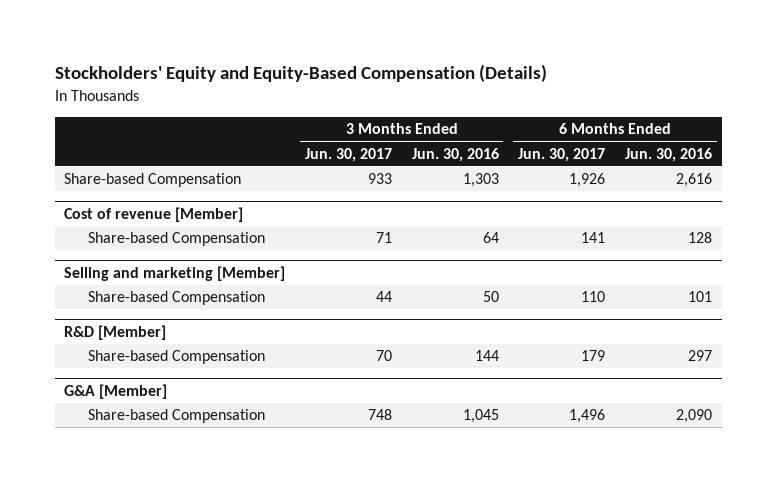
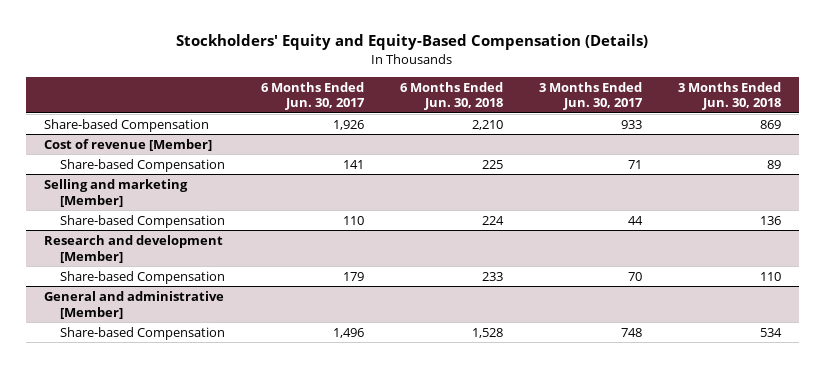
- | 3 Months Ended Jun. 30, 2017 | 3 Months Ended Jun. 30, 2016 | 6 Months Ended Jun. 30, 2017 | 6 Months Ended Jun. 30, 2016
+ | 6 Months Ended Jun. 30, 2017 | 6 Months Ended Jun. 30, 2018 | 3 Months Ended Jun. 30, 2017 | 3 Months Ended Jun. 30, 2018
- R&D [Member]
+ Research and development [Member]
- G&A [Member]
+ General and administrative [Member]

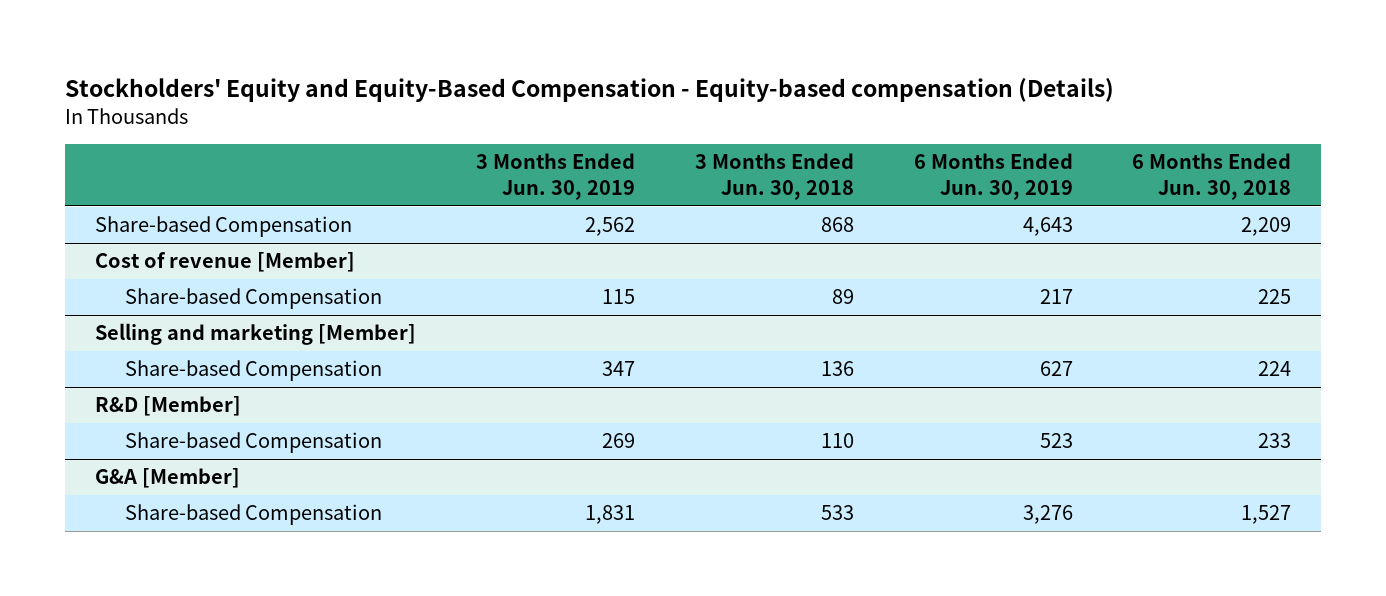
- Stockholders' Equity and Equity-Based Compensation (Details)
+ Stockholders' Equity and Equity-Based Compensation - Equity-based compensation (Details)
- | 6 Months Ended Jun. 30, 2017 | 6 Months Ended Jun. 30, 2018 | 3 Months Ended Jun. 30, 2017 | 3 Months Ended Jun. 30, 2018
+ | 3 Months Ended Jun. 30, 2019 | 3 Months Ended Jun. 30, 2018 | 6 Months Ended Jun. 30, 2019 | 6 Months Ended Jun. 30, 2018
- Share-based Compensation | 1,926 | 2,210 | 933 | 869
+ Share-based Compensation | 2,562 | 868 | 4,643 | 2,209
- Research and development [Member]
+ R&D [Member]
- General and administrative [Member]
- Share-based Compensation | 1,496 | 1,528 | 748 | 534
+ G&A [Member]
+ Share-based Compensation | 1,831 | 533 | 3,276 | 1,527

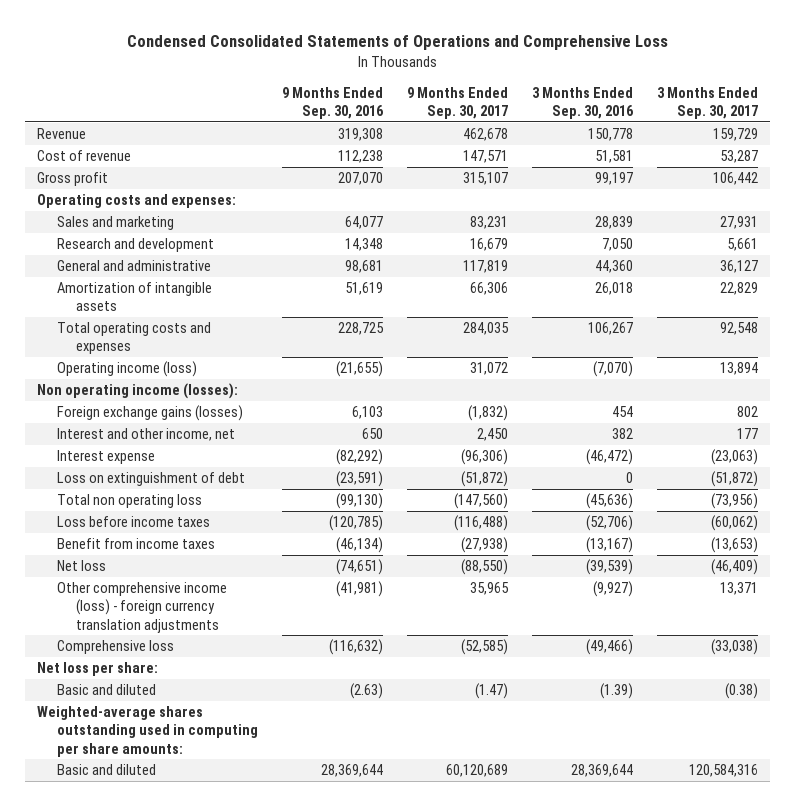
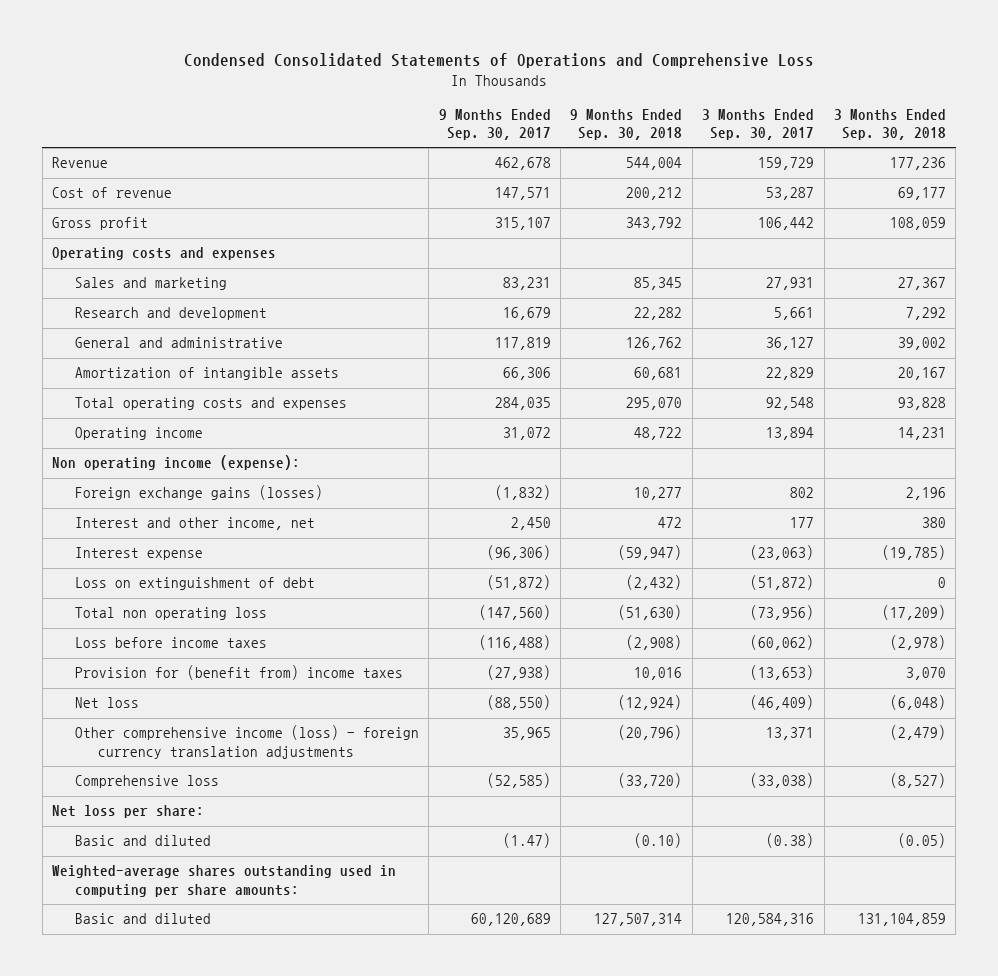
- | 9 Months Ended Sep. 30, 2016 | 9 Months Ended Sep. 30, 2017 | 3 Months Ended Sep. 30, 2016 | 3 Months Ended Sep. 30, 2017
+ | 9 Months Ended Sep. 30, 2017 | 9 Months Ended Sep. 30, 2018 | 3 Months Ended Sep. 30, 2017 | 3 Months Ended Sep. 30, 2018
- Operating costs and expenses:
+ Operating costs and expenses
- Operating income (loss) | (21,655) | 31,072 | (7,070) | 13,894
- Non operating income (losses):
+ Operating income | 31,072 | 48,722 | 13,894 | 14,231
+ Non operating income (expense):
- Benefit from income taxes | (46,134) | (27,938) | (13,167) | (13,653)
+ Provision for (benefit from) income taxes | (27,938) | 10,016 | (13,653) | 3,070

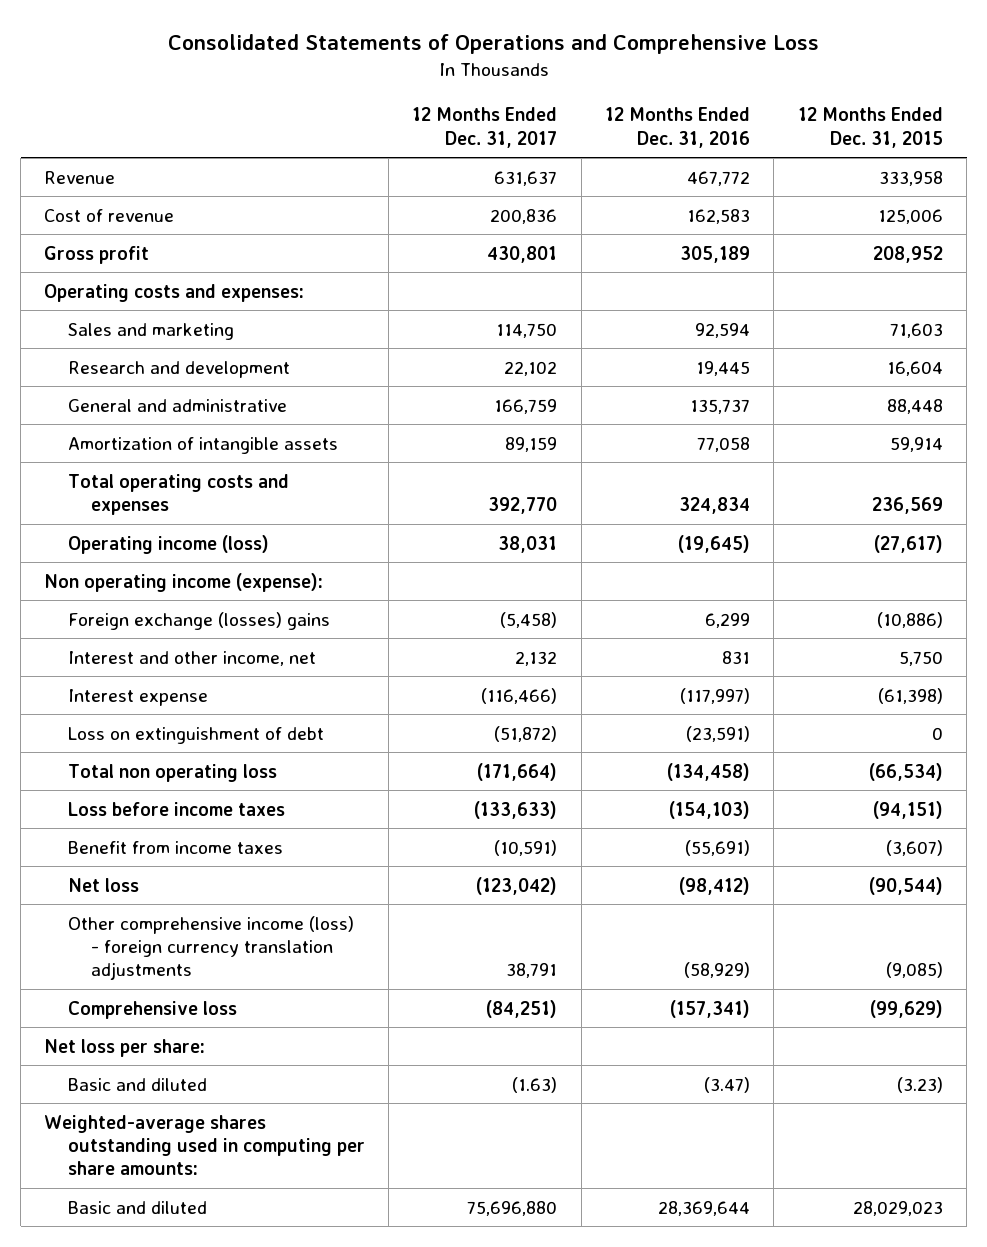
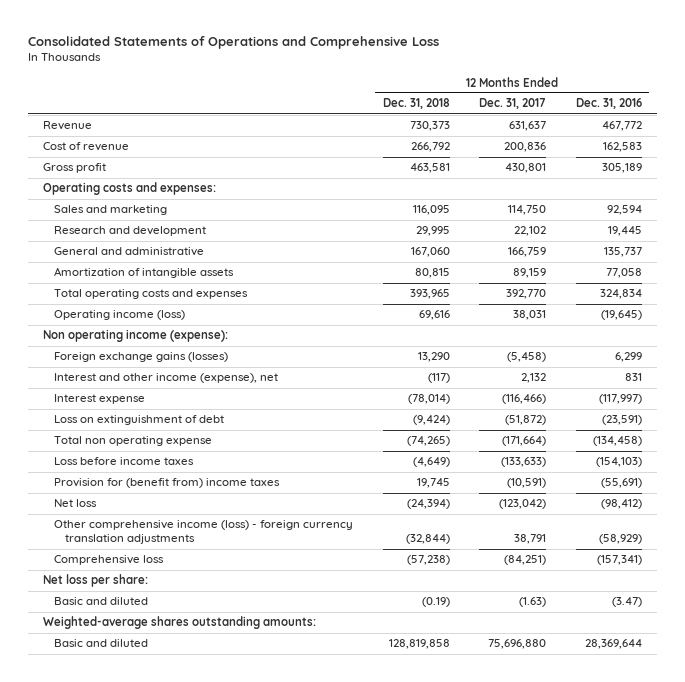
- | 12 Months Ended Dec. 31, 2017 | 12 Months Ended Dec. 31, 2016 | 12 Months Ended Dec. 31, 2015
+ | 12 Months Ended Dec. 31, 2018 | 12 Months Ended Dec. 31, 2017 | 12 Months Ended Dec. 31, 2016
- Foreign exchange (losses) gains | (5,458) | 6,299 | (10,886)
- Interest and other income, net | 2,132 | 831 | 5,750
+ Foreign exchange gains (losses) | 13,290 | (5,458) | 6,299
+ Interest and other income (expense), net | (117) | 2,132 | 831
- Total non operating loss | (171,664) | (134,458) | (66,534)
+ Total non operating expense | (74,265) | (171,664) | (134,458)
- Benefit from income taxes | (10,591) | (55,691) | (3,607)
+ Provision for (benefit from) income taxes | 19,745 | (10,591) | (55,691)
- Weighted-average shares outstanding used in computing per share amounts:
+ Weighted-average shares outstanding amounts:

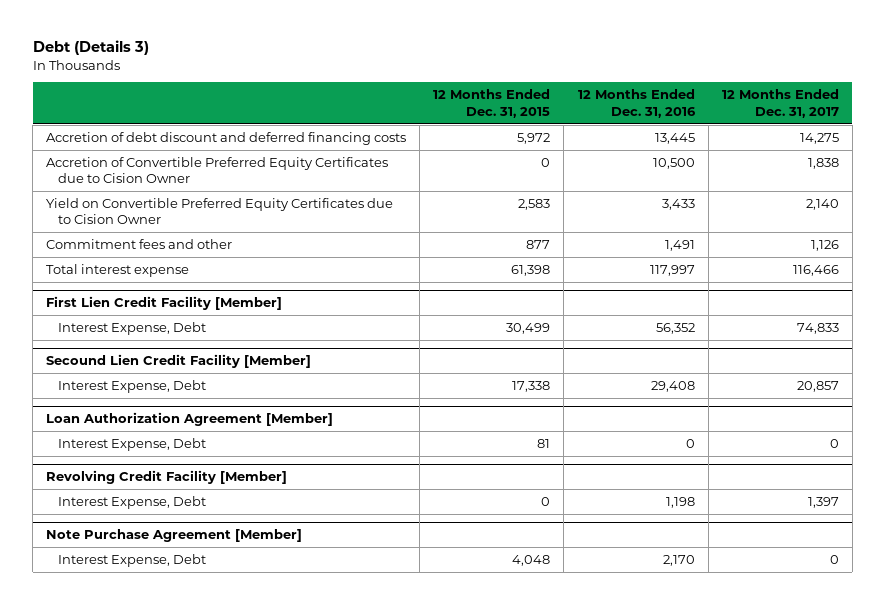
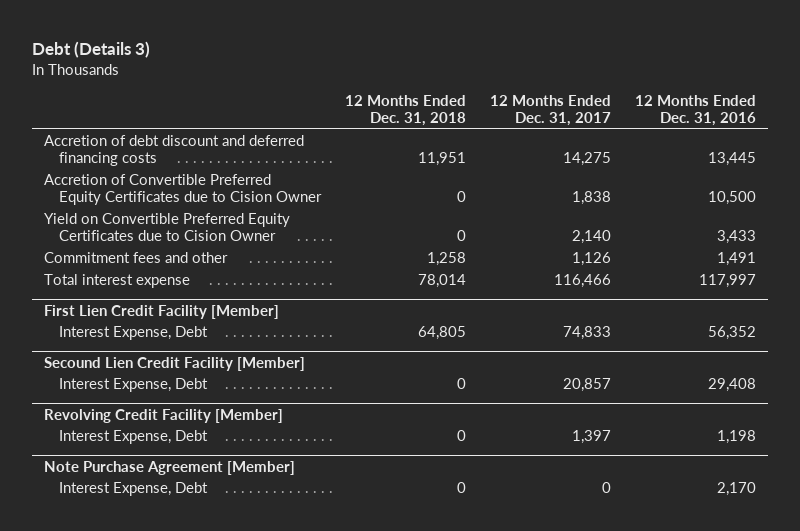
- | 12 Months Ended Dec. 31, 2015 | 12 Months Ended Dec. 31, 2016 | 12 Months Ended Dec. 31, 2017
+ | 12 Months Ended Dec. 31, 2018 | 12 Months Ended Dec. 31, 2017 | 12 Months Ended Dec. 31, 2016
- Loan Authorization Agreement [Member]
- Interest Expense, Debt | 81 | 0 | 0

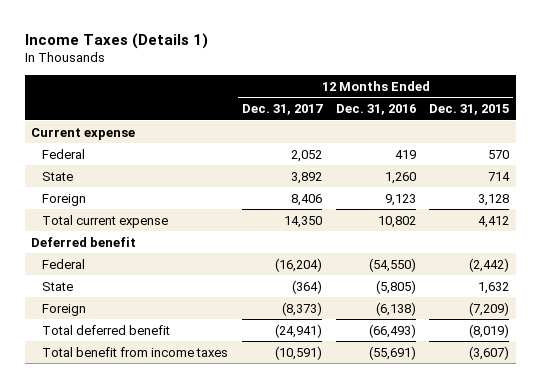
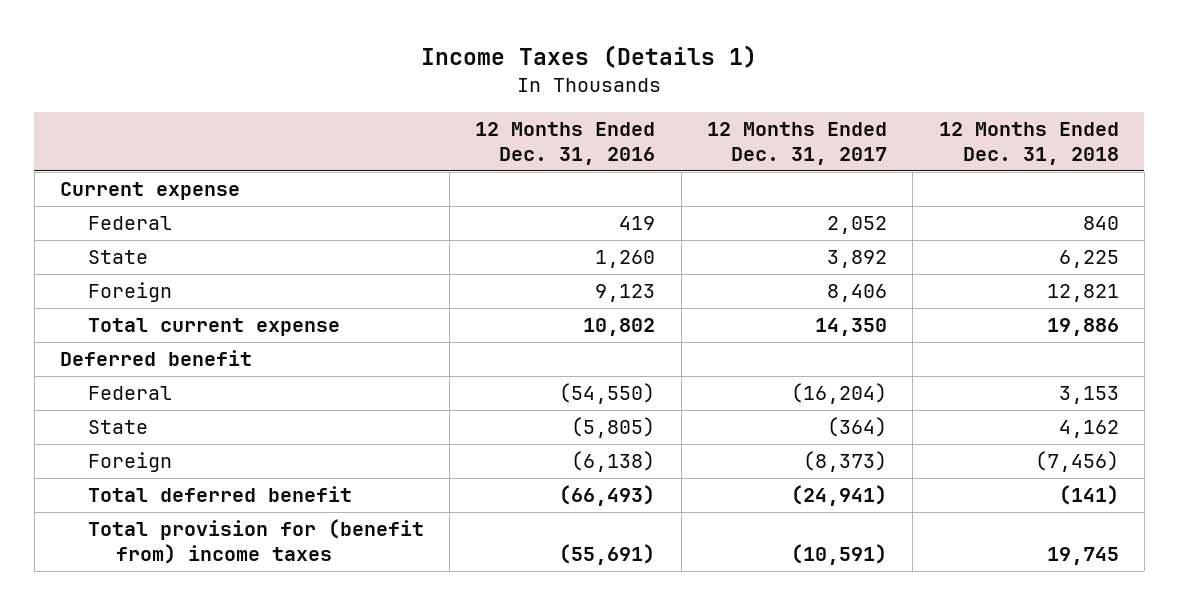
- | 12 Months Ended Dec. 31, 2017 | 12 Months Ended Dec. 31, 2016 | 12 Months Ended Dec. 31, 2015
+ | 12 Months Ended Dec. 31, 2016 | 12 Months Ended Dec. 31, 2017 | 12 Months Ended Dec. 31, 2018
- Total benefit from income taxes | (10,591) | (55,691) | (3,607)
+ Total provision for (benefit from) income taxes | (55,691) | (10,591) | 19,745

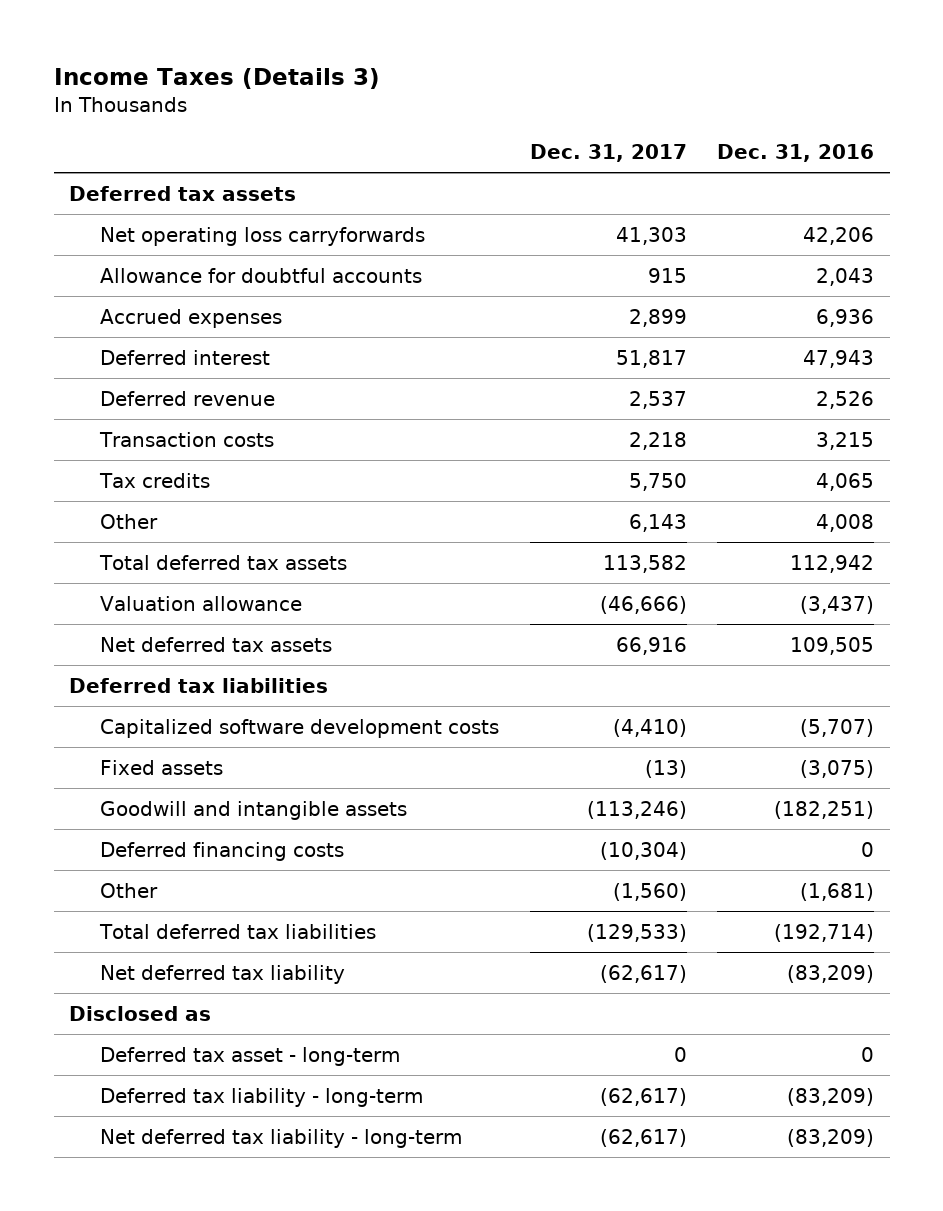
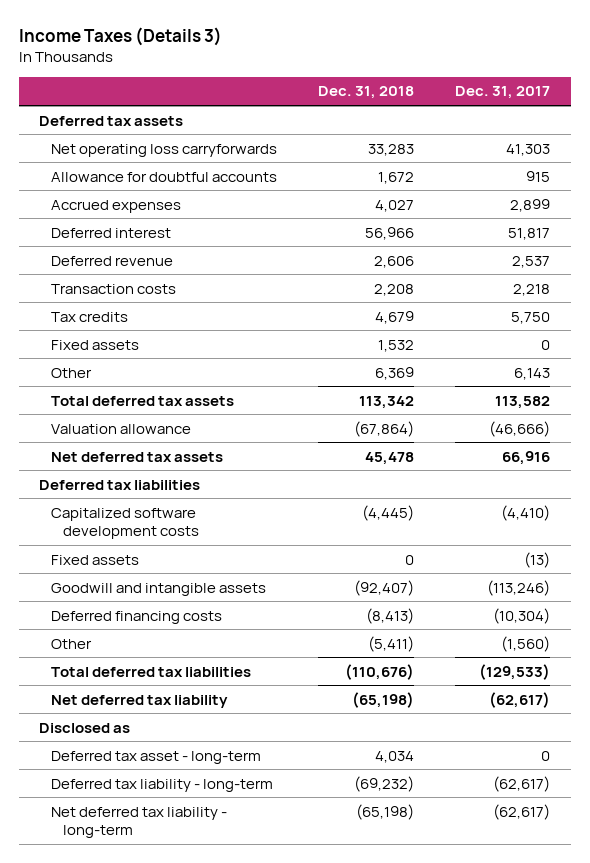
- | Dec. 31, 2017 | Dec. 31, 2016
+ | Dec. 31, 2018 | Dec. 31, 2017
+ Fixed assets | 1,532 | 0

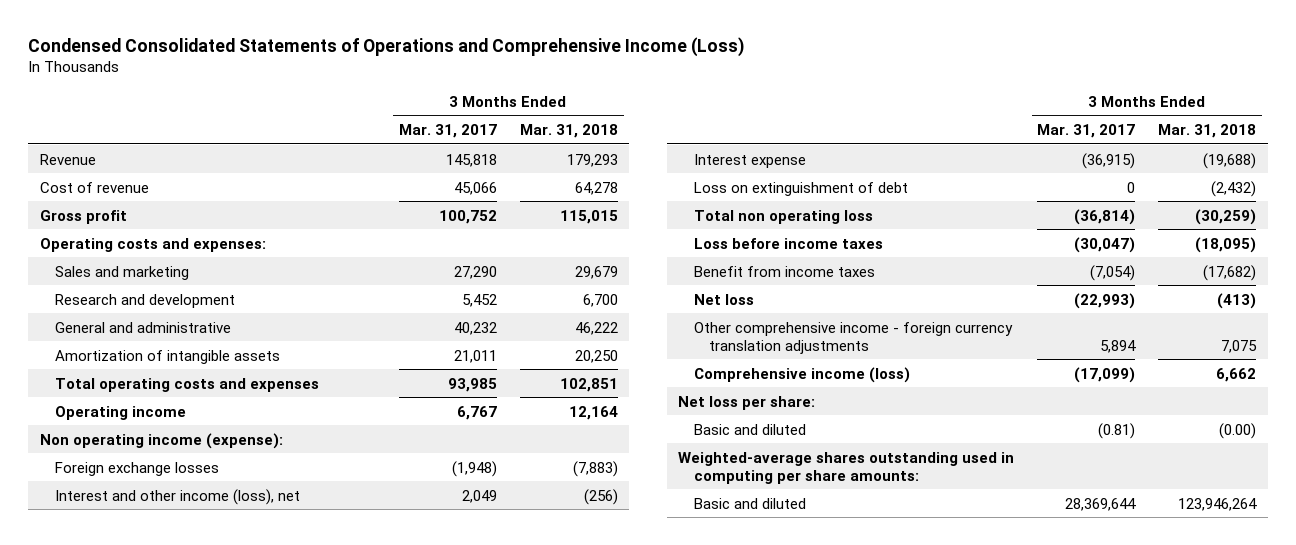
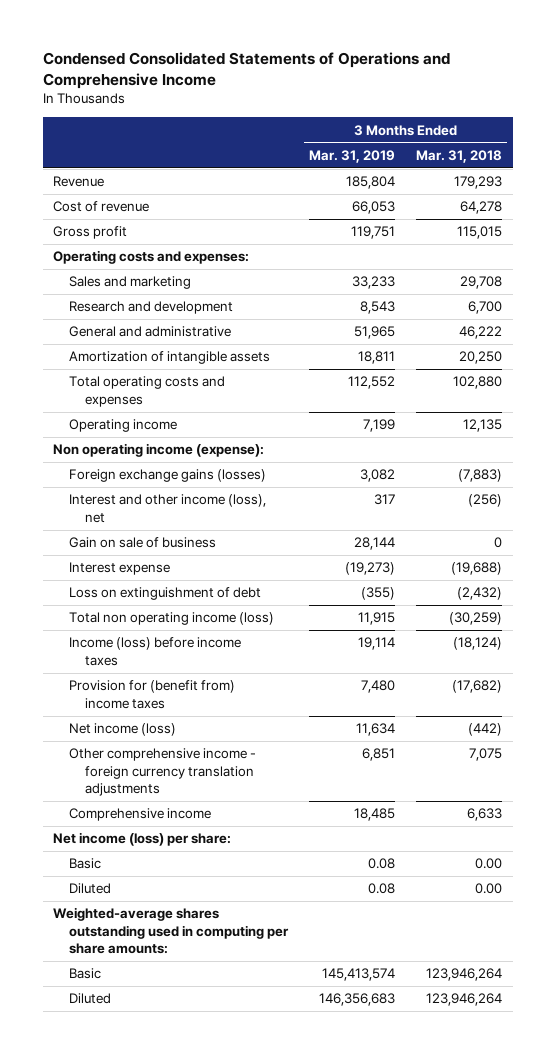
- Condensed Consolidated Statements of Operations and Comprehensive Income (Loss)
+ Condensed Consolidated Statements of Operations and Comprehensive Income
- | 3 Months Ended Mar. 31, 2017 | 3 Months Ended Mar. 31, 2018
+ | 3 Months Ended Mar. 31, 2019 | 3 Months Ended Mar. 31, 2018
- Sales and marketing | 27,290 | 29,679
+ Sales and marketing | 33,233 | 29,708
- Total operating costs and expenses | 93,985 | 102,851
- Operating income | 6,767 | 12,164
+ Total operating costs and expenses | 112,552 | 102,880
+ Operating income | 7,199 | 12,135
- Foreign exchange losses | (1,948) | (7,883)
+ Foreign exchange gains (losses) | 3,082 | (7,883)
+ Gain on sale of business | 28,144 | 0
- Total non operating loss | (36,814) | (30,259)
- Loss before income taxes | (30,047) | (18,095)
- Benefit from income taxes | (7,054) | (17,682)
- Net loss | (22,993) | (413)
+ Total non operating income (loss) | 11,915 | (30,259)
+ Income (loss) before income taxes | 19,114 | (18,124)
+ Provision for (benefit from) income taxes | 7,480 | (17,682)
+ Net income (loss) | 11,634 | (442)
- Comprehensive income (loss) | (17,099) | 6,662
- Net loss per share:
- Basic and diluted | (0.81) | (0.00)
+ Comprehensive income | 18,485 | 6,633
+ Net income (loss) per share:
+ Basic | 0.08 | 0.00
+ Diluted | 0.08 | 0.00
- Basic and diluted | 28,369,644 | 123,946,264
+ Basic | 145,413,574 | 123,946,264
+ Diluted | 146,356,683 | 123,946,264

